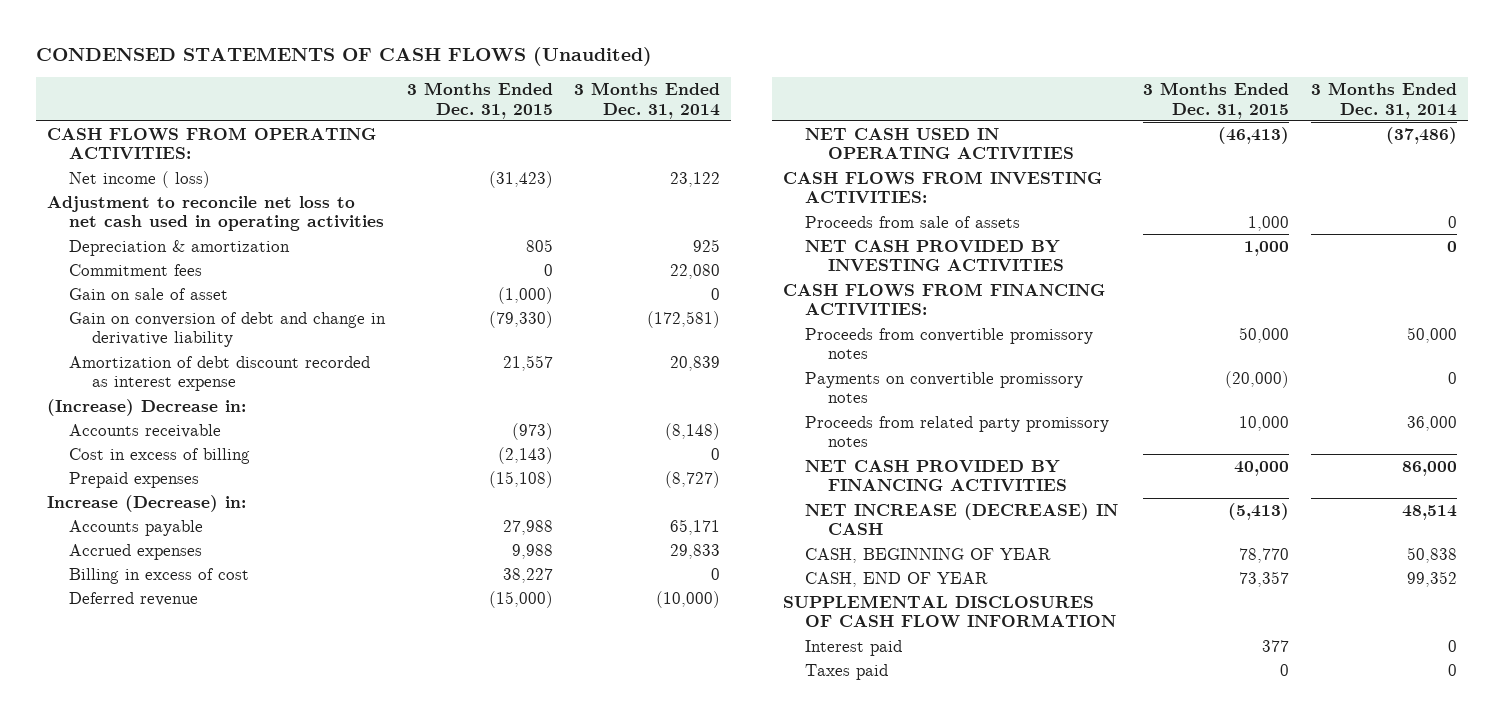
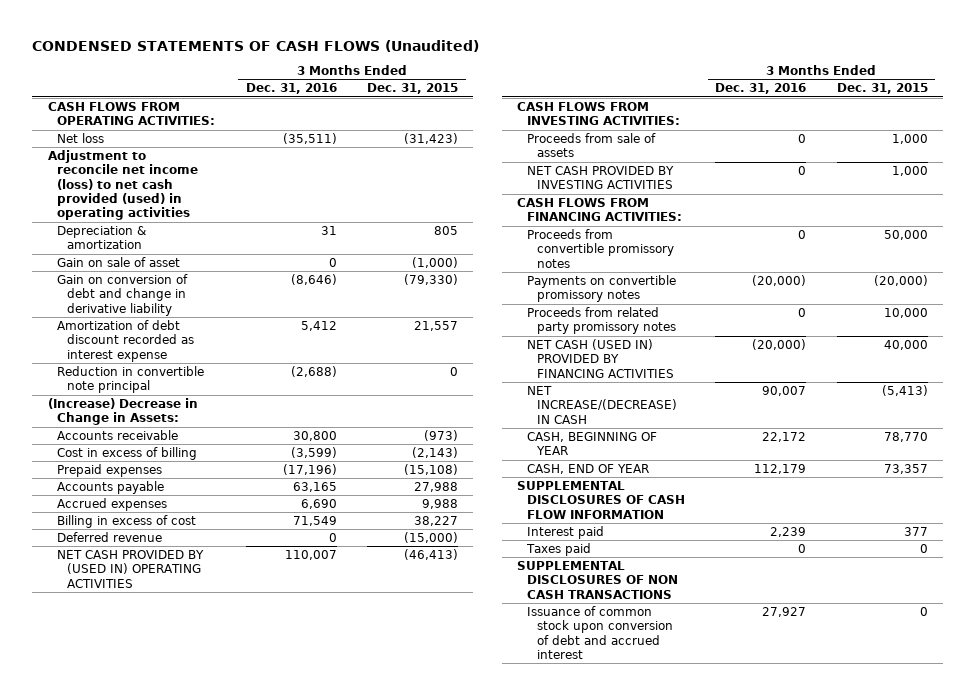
- | 3 Months Ended Dec. 31, 2015 | 3 Months Ended Dec. 31, 2014
+ | 3 Months Ended Dec. 31, 2016 | 3 Months Ended Dec. 31, 2015
- Net income ( loss) | (31,423) | 23,122
- Adjustment to reconcile net loss to net cash used in operating activities
+ Net loss | (35,511) | (31,423)
+ Adjustment to reconcile net income (loss) to net cash provided (used) in operating activities
- Commitment fees | 0 | 22,080
- (Increase) Decrease in:
+ Reduction in convertible note principal | (2,688) | 0
+ (Increase) Decrease in Change in Assets:
- Increase (Decrease) in:
- NET CASH USED IN OPERATING ACTIVITIES | (46,413) | (37,486)
+ NET CASH PROVIDED BY (USED IN) OPERATING ACTIVITIES | 110,007 | (46,413)
- NET CASH PROVIDED BY FINANCING ACTIVITIES | 40,000 | 86,000
- NET INCREASE (DECREASE) IN CASH | (5,413) | 48,514
+ NET CASH (USED IN) PROVIDED BY FINANCING ACTIVITIES | (20,000) | 40,000
+ NET INCREASE/(DECREASE) IN CASH | 90,007 | (5,413)
+ SUPPLEMENTAL DISCLOSURES OF NON CASH TRANSACTIONS
+ Issuance of common stock upon conversion of debt and accrued interest | 27,927 | 0

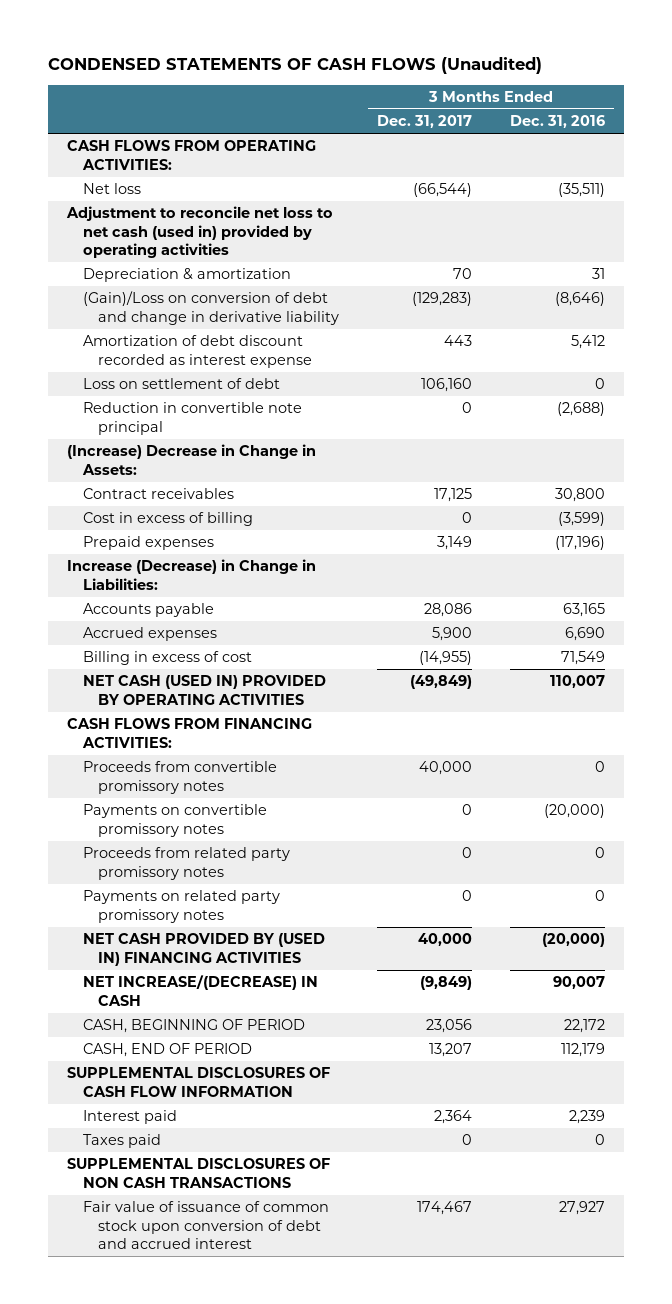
- | 3 Months Ended Dec. 31, 2016 | 3 Months Ended Dec. 31, 2015
+ | 3 Months Ended Dec. 31, 2017 | 3 Months Ended Dec. 31, 2016
- Adjustment to reconcile net income (loss) to net cash provided (used) in operating activities
+ Adjustment to reconcile net loss to net cash (used in) provided by operating activities
- Gain on sale of asset | 0 | (1,000)
- Gain on conversion of debt and change in derivative liability | (8,646) | (79,330)
+ (Gain)/Loss on conversion of debt and change in derivative liability | (129,283) | (8,646)
+ Loss on settlement of debt | 106,160 | 0
- Accounts receivable | 30,800 | (973)
+ Contract receivables | 17,125 | 30,800
+ Increase (Decrease) in Change in Liabilities:
- Deferred revenue | 0 | (15,000)
- NET CASH PROVIDED BY (USED IN) OPERATING ACTIVITIES | 110,007 | (46,413)
- CASH FLOWS FROM INVESTING ACTIVITIES:
- Proceeds from sale of assets | 0 | 1,000
- NET CASH PROVIDED BY INVESTING ACTIVITIES | 0 | 1,000
+ NET CASH (USED IN) PROVIDED BY OPERATING ACTIVITIES | (49,849) | 110,007
- NET CASH (USED IN) PROVIDED BY FINANCING ACTIVITIES | (20,000) | 40,000
+ Payments on related party promissory notes | 0 | 0
+ NET CASH PROVIDED BY (USED IN) FINANCING ACTIVITIES | 40,000 | (20,000)
- CASH, BEGINNING OF YEAR | 22,172 | 78,770
- CASH, END OF YEAR | 112,179 | 73,357
+ CASH, BEGINNING OF PERIOD | 23,056 | 22,172
+ CASH, END OF PERIOD | 13,207 | 112,179
- Issuance of common stock upon conversion of debt and accrued interest | 27,927 | 0
+ Fair value of issuance of common stock upon conversion of debt and accrued interest | 174,467 | 27,927

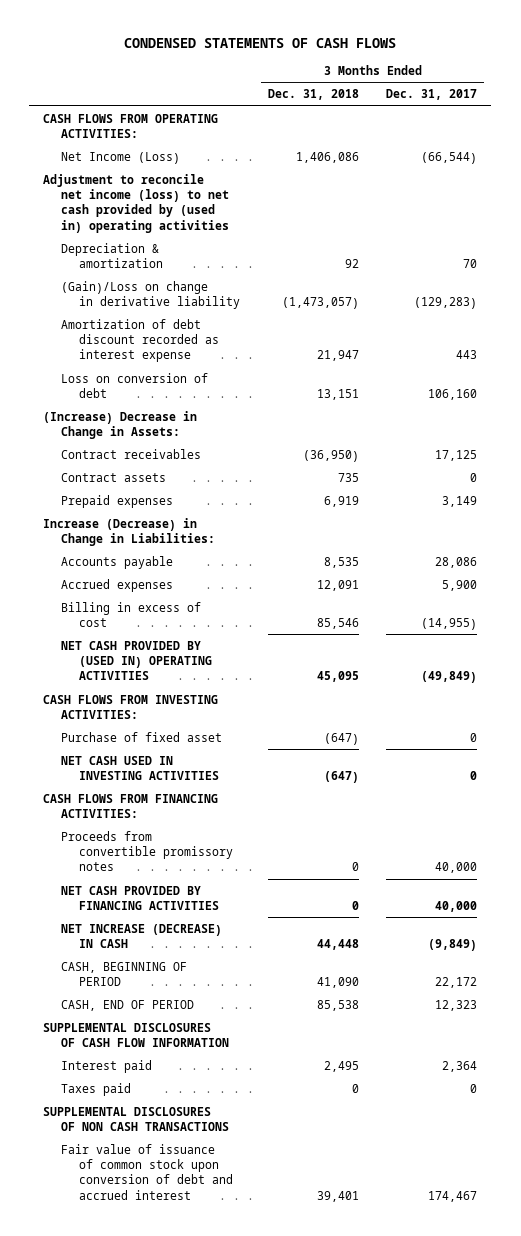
- CONDENSED STATEMENTS OF CASH FLOWS (Unaudited)
+ CONDENSED STATEMENTS OF CASH FLOWS
- | 3 Months Ended Dec. 31, 2017 | 3 Months Ended Dec. 31, 2016
+ | 3 Months Ended Dec. 31, 2018 | 3 Months Ended Dec. 31, 2017
- Net loss | (66,544) | (35,511)
- Adjustment to reconcile net loss to net cash (used in) provided by operating activities
+ Net Income (Loss) | 1,406,086 | (66,544)
+ Adjustment to reconcile net income (loss) to net cash provided by (used in) operating activities
- (Gain)/Loss on conversion of debt and change in derivative liability | (129,283) | (8,646)
+ (Gain)/Loss on change in derivative liability | (1,473,057) | (129,283)
- Loss on settlement of debt | 106,160 | 0
- Reduction in convertible note principal | 0 | (2,688)
+ Loss on conversion of debt | 13,151 | 106,160
- Cost in excess of billing | 0 | (3,599)
+ Contract assets | 735 | 0
- NET CASH (USED IN) PROVIDED BY OPERATING ACTIVITIES | (49,849) | 110,007
+ NET CASH PROVIDED BY (USED IN) OPERATING ACTIVITIES | 45,095 | (49,849)
+ CASH FLOWS FROM INVESTING ACTIVITIES:
+ Purchase of fixed asset | (647) | 0
+ NET CASH USED IN INVESTING ACTIVITIES | (647) | 0
- Payments on convertible promissory notes | 0 | (20,000)
- Proceeds from related party promissory notes | 0 | 0
- Payments on related party promissory notes | 0 | 0
- NET CASH PROVIDED BY (USED IN) FINANCING ACTIVITIES | 40,000 | (20,000)
- NET INCREASE/(DECREASE) IN CASH | (9,849) | 90,007
- CASH, BEGINNING OF PERIOD | 23,056 | 22,172
- CASH, END OF PERIOD | 13,207 | 112,179
+ NET CASH PROVIDED BY FINANCING ACTIVITIES | 0 | 40,000
+ NET INCREASE (DECREASE) IN CASH | 44,448 | (9,849)
+ CASH, BEGINNING OF PERIOD | 41,090 | 22,172
+ CASH, END OF PERIOD | 85,538 | 12,323

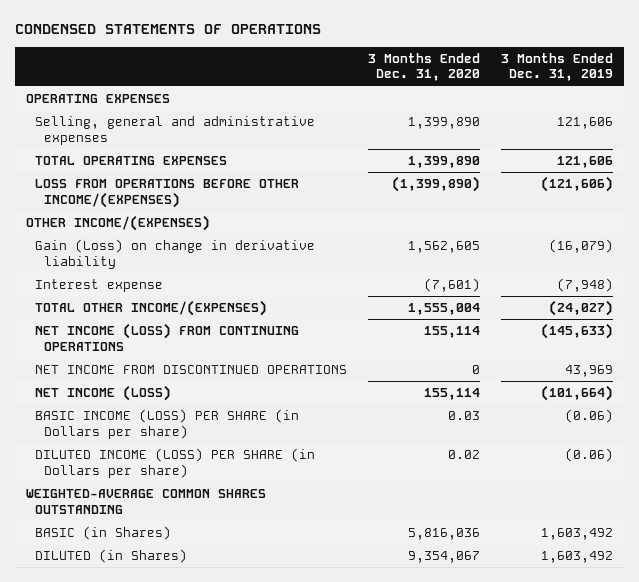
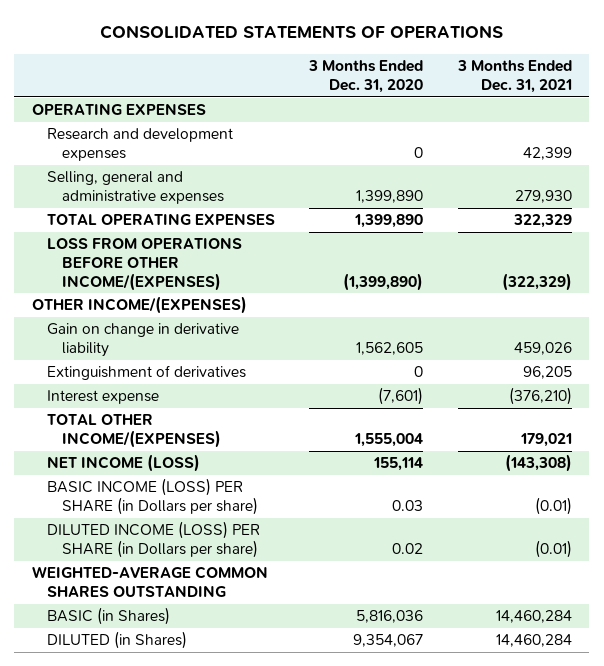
- CONDENSED STATEMENTS OF OPERATIONS
+ CONSOLIDATED STATEMENTS OF OPERATIONS
- | 3 Months Ended Dec. 31, 2020 | 3 Months Ended Dec. 31, 2019
+ | 3 Months Ended Dec. 31, 2020 | 3 Months Ended Dec. 31, 2021
+ Research and development expenses | 0 | 42,399
- Gain (Loss) on change in derivative liability | 1,562,605 | (16,079)
+ Gain on change in derivative liability | 1,562,605 | 459,026
+ Extinguishment of derivatives | 0 | 96,205
- NET INCOME (LOSS) FROM CONTINUING OPERATIONS | 155,114 | (145,633)
- NET INCOME FROM DISCONTINUED OPERATIONS | 0 | 43,969

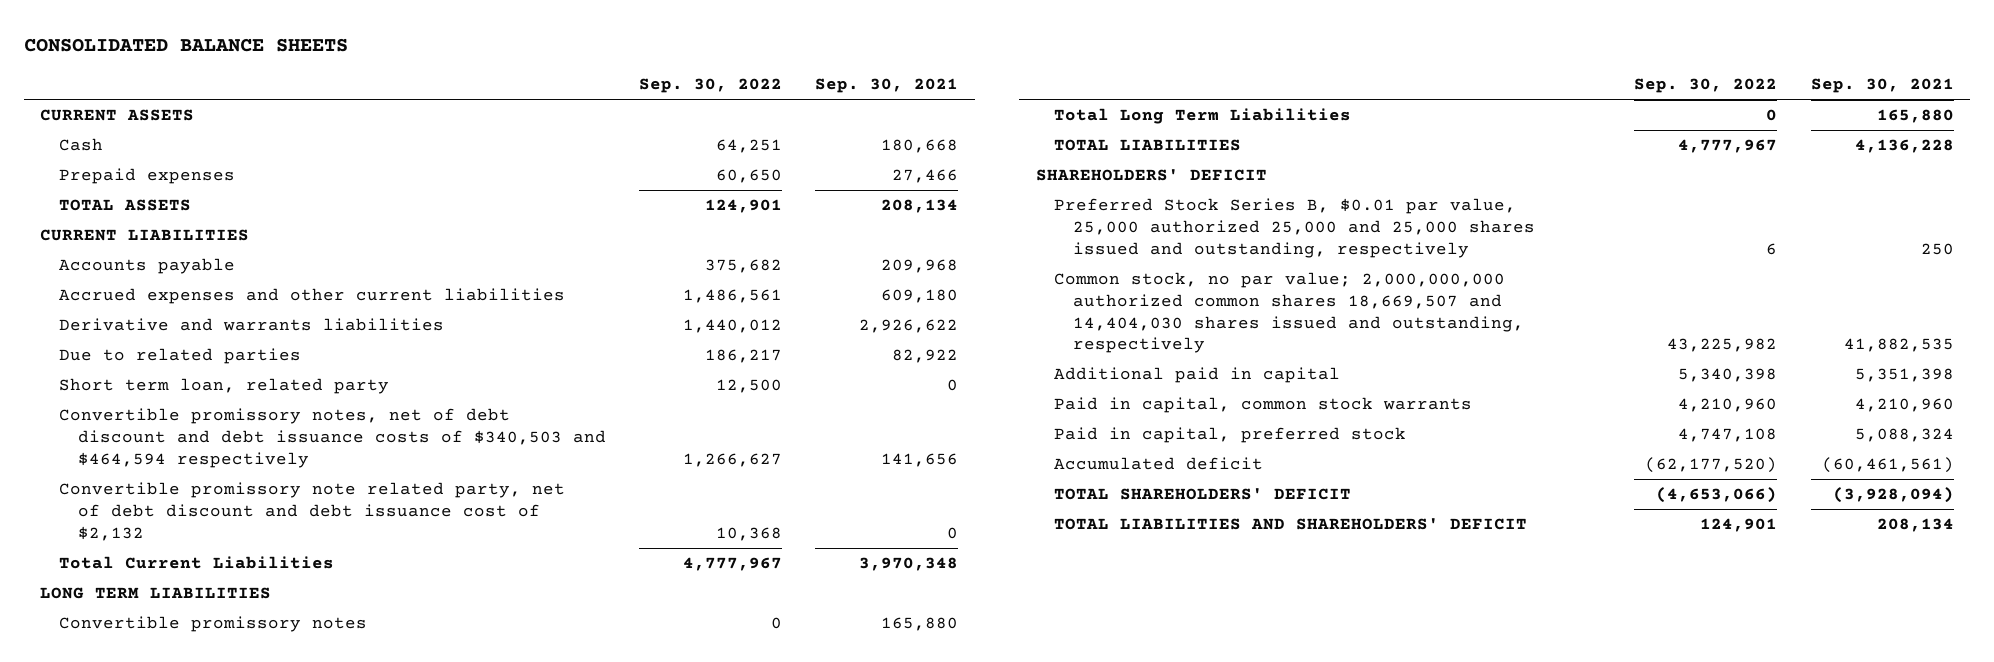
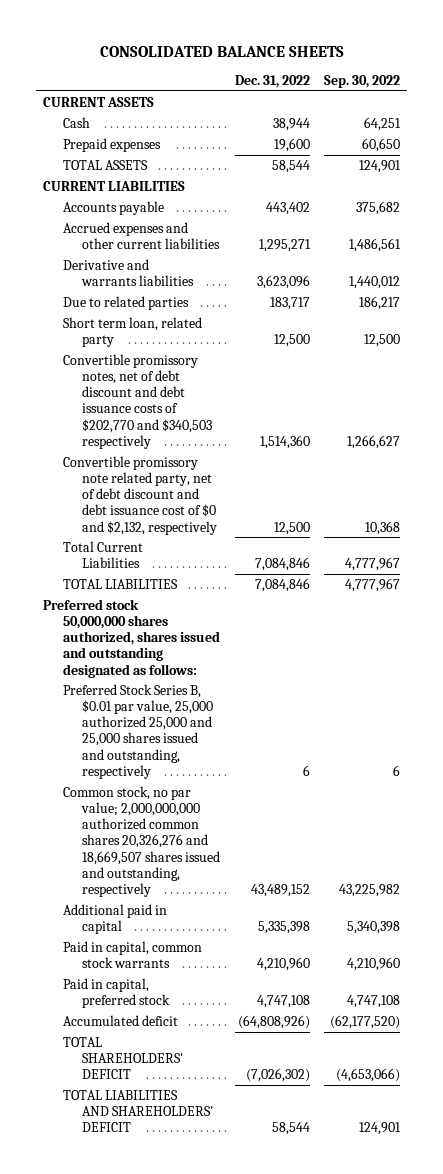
- | Sep. 30, 2022 | Sep. 30, 2021
+ | Dec. 31, 2022 | Sep. 30, 2022
- Convertible promissory notes, net of debt discount and debt issuance costs of $340,503 and $464,594 respectively | 1,266,627 | 141,656
- Convertible promissory note related party, net of debt discount and debt issuance cost of $2,132 | 10,368 | 0
+ Convertible promissory notes, net of debt discount and debt issuance costs of $202,770 and $340,503 respectively | 1,514,360 | 1,266,627
+ Convertible promissory note related party, net of debt discount and debt issuance cost of $0 and $2,132, respectively | 12,500 | 10,368
- LONG TERM LIABILITIES
- Convertible promissory notes | 0 | 165,880
- Total Long Term Liabilities | 0 | 165,880
- SHAREHOLDERS' DEFICIT
+ Preferred stock 50,000,000 shares authorized, shares issued and outstanding designated as follows:
- Common stock, no par value; 2,000,000,000 authorized common shares 18,669,507 and 14,404,030 shares issued and outstanding, respectively | 43,225,982 | 41,882,535
+ Common stock, no par value; 2,000,000,000 authorized common shares 20,326,276 and 18,669,507 shares issued and outstanding, respectively | 43,489,152 | 43,225,982

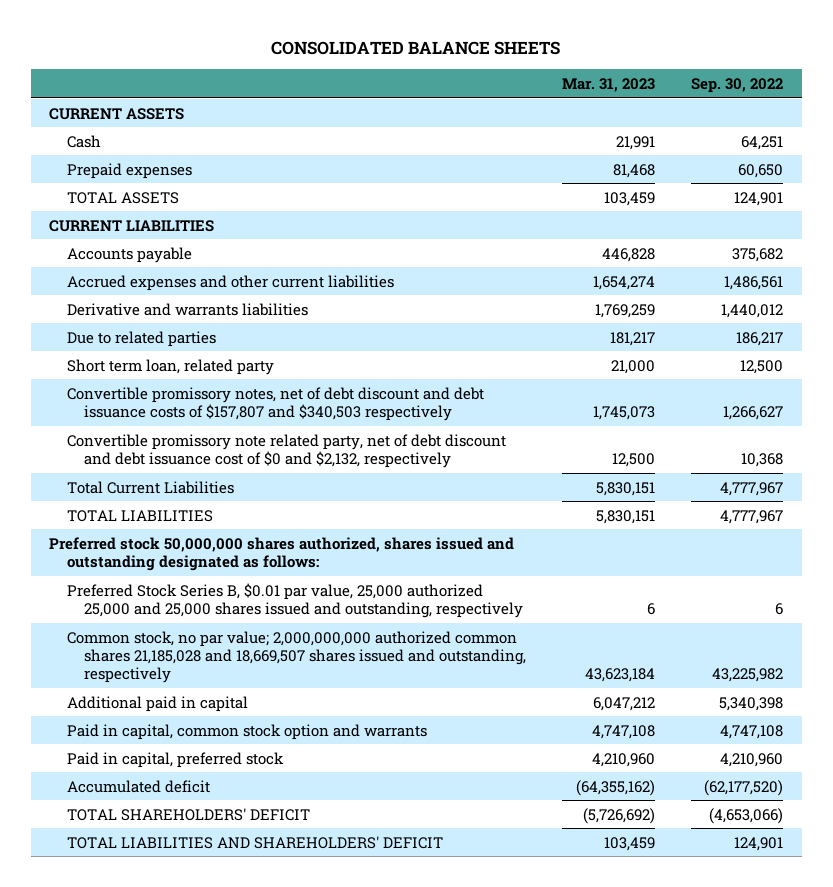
- | Dec. 31, 2022 | Sep. 30, 2022
+ | Mar. 31, 2023 | Sep. 30, 2022
- Convertible promissory notes, net of debt discount and debt issuance costs of $202,770 and $340,503 respectively | 1,514,360 | 1,266,627
+ Convertible promissory notes, net of debt discount and debt issuance costs of $157,807 and $340,503 respectively | 1,745,073 | 1,266,627
- Common stock, no par value; 2,000,000,000 authorized common shares 20,326,276 and 18,669,507 shares issued and outstanding, respectively | 43,489,152 | 43,225,982
+ Common stock, no par value; 2,000,000,000 authorized common shares 21,185,028 and 18,669,507 shares issued and outstanding, respectively | 43,623,184 | 43,225,982
- Paid in capital, common stock warrants | 4,210,960 | 4,210,960
- Paid in capital, preferred stock | 4,747,108 | 4,747,108
+ Paid in capital, common stock option and warrants | 4,747,108 | 4,747,108
+ Paid in capital, preferred stock | 4,210,960 | 4,210,960

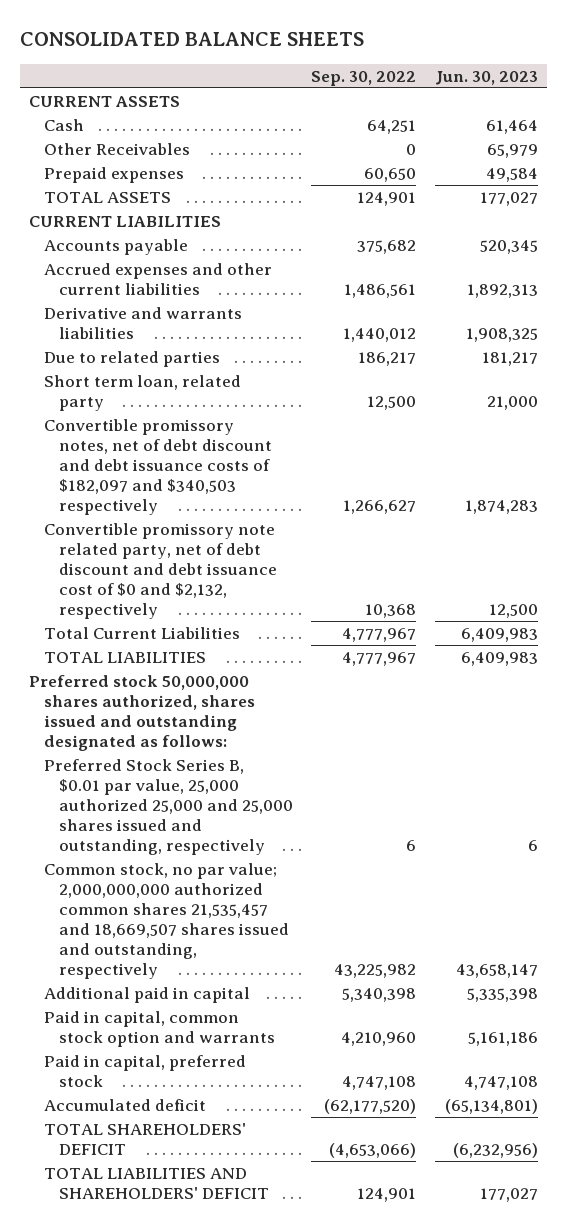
- | Mar. 31, 2023 | Sep. 30, 2022
+ | Sep. 30, 2022 | Jun. 30, 2023
+ Other Receivables | 0 | 65,979
- Convertible promissory notes, net of debt discount and debt issuance costs of $157,807 and $340,503 respectively | 1,745,073 | 1,266,627
+ Convertible promissory notes, net of debt discount and debt issuance costs of $182,097 and $340,503 respectively | 1,266,627 | 1,874,283
- Common stock, no par value; 2,000,000,000 authorized common shares 21,185,028 and 18,669,507 shares issued and outstanding, respectively | 43,623,184 | 43,225,982
+ Common stock, no par value; 2,000,000,000 authorized common shares 21,535,457 and 18,669,507 shares issued and outstanding, respectively | 43,225,982 | 43,658,147
- Paid in capital, common stock option and warrants | 4,747,108 | 4,747,108
- Paid in capital, preferred stock | 4,210,960 | 4,210,960
+ Paid in capital, common stock option and warrants | 4,210,960 | 5,161,186
+ Paid in capital, preferred stock | 4,747,108 | 4,747,108

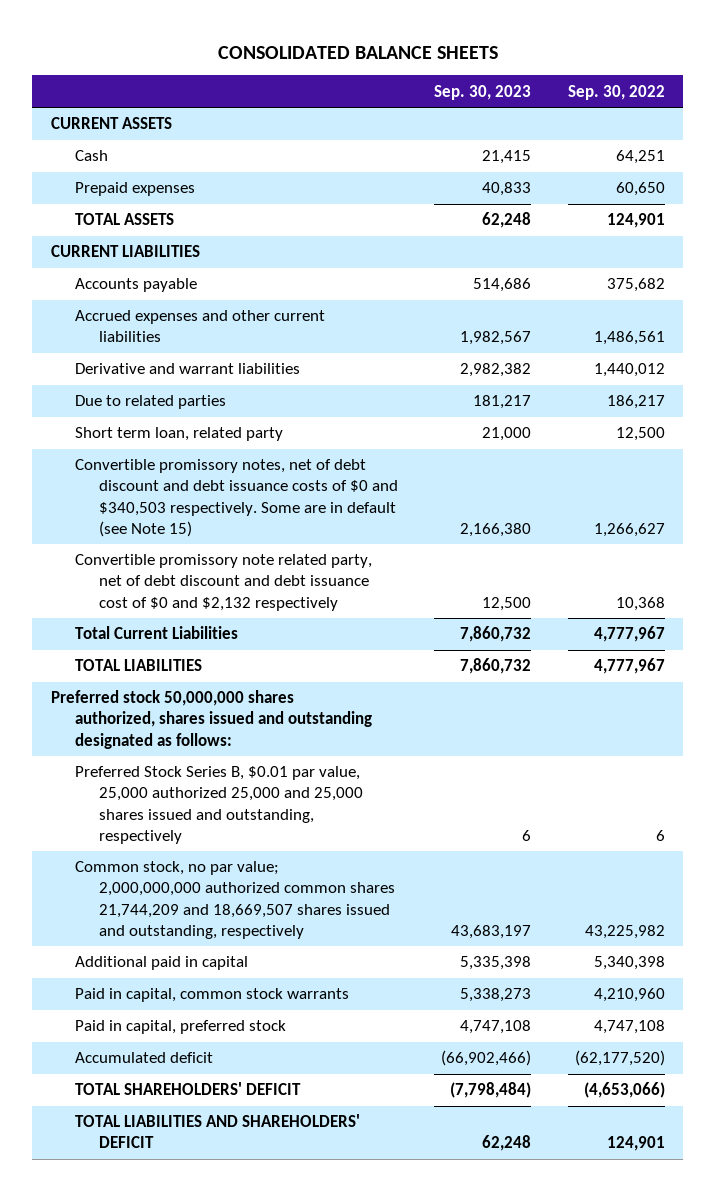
- | Sep. 30, 2022 | Jun. 30, 2023
+ | Sep. 30, 2023 | Sep. 30, 2022
- Other Receivables | 0 | 65,979
- Derivative and warrants liabilities | 1,440,012 | 1,908,325
+ Derivative and warrant liabilities | 2,982,382 | 1,440,012
- Convertible promissory notes, net of debt discount and debt issuance costs of $182,097 and $340,503 respectively | 1,266,627 | 1,874,283
- Convertible promissory note related party, net of debt discount and debt issuance cost of $0 and $2,132, respectively | 10,368 | 12,500
+ Convertible promissory notes, net of debt discount and debt issuance costs of $0 and $340,503 respectively. Some are in default (see Note 15) | 2,166,380 | 1,266,627
+ Convertible promissory note related party, net of debt discount and debt issuance cost of $0 and $2,132 respectively | 12,500 | 10,368
- Common stock, no par value; 2,000,000,000 authorized common shares 21,535,457 and 18,669,507 shares issued and outstanding, respectively | 43,225,982 | 43,658,147
+ Common stock, no par value; 2,000,000,000 authorized common shares 21,744,209 and 18,669,507 shares issued and outstanding, respectively | 43,683,197 | 43,225,982
- Paid in capital, common stock option and warrants | 4,210,960 | 5,161,186
+ Paid in capital, common stock warrants | 5,338,273 | 4,210,960

